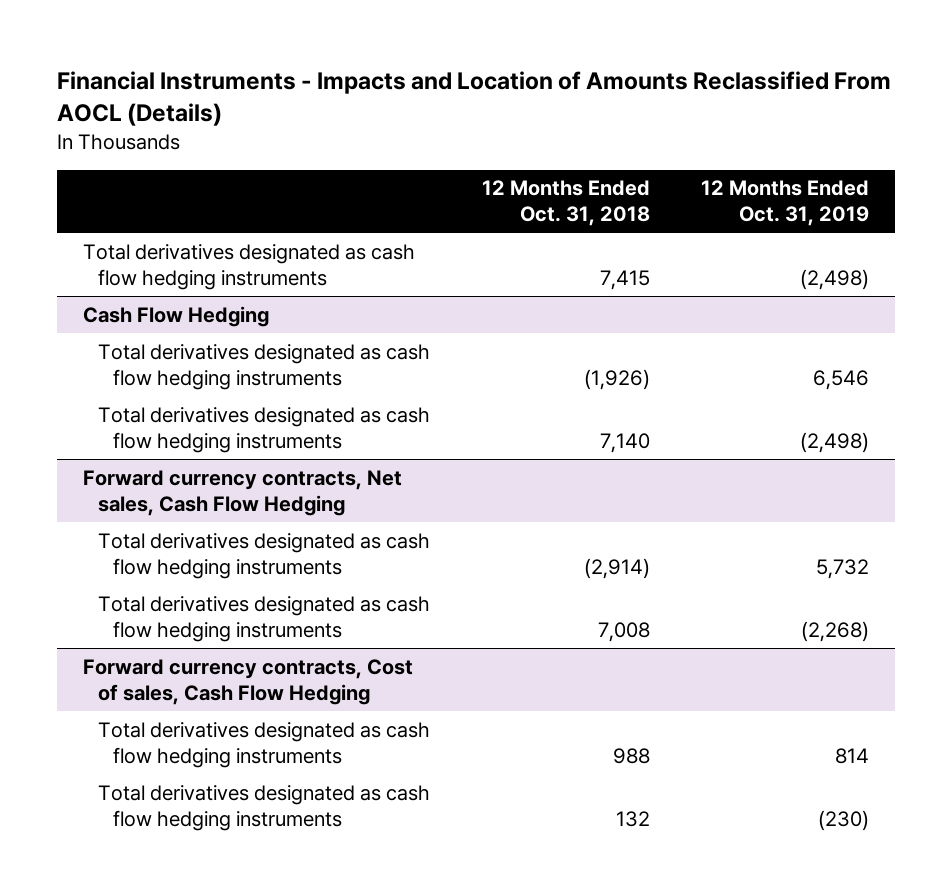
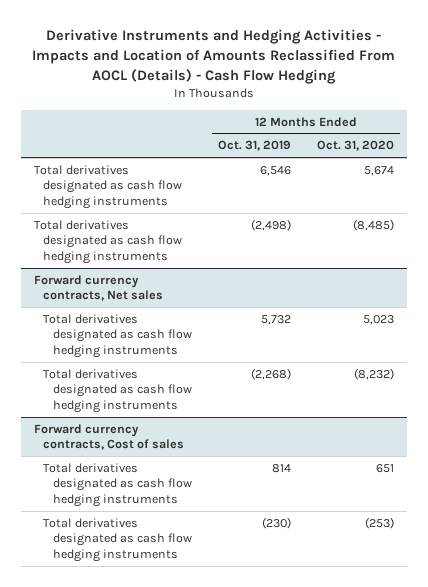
- Financial Instruments - Impacts and Location of Amounts Reclassified From AOCL (Details)
+ Derivative Instruments and Hedging Activities - Impacts and Location of Amounts Reclassified From AOCL (Details) - Cash Flow Hedging
- | 12 Months Ended Oct. 31, 2018 | 12 Months Ended Oct. 31, 2019
+ | 12 Months Ended Oct. 31, 2019 | 12 Months Ended Oct. 31, 2020
- Total derivatives designated as cash flow hedging instruments | 7,415 | (2,498)
- Cash Flow Hedging
- Forward currency contracts, Net sales, Cash Flow Hedging
+ Forward currency contracts, Net sales
- Forward currency contracts, Cost of sales, Cash Flow Hedging
+ Forward currency contracts, Cost of sales

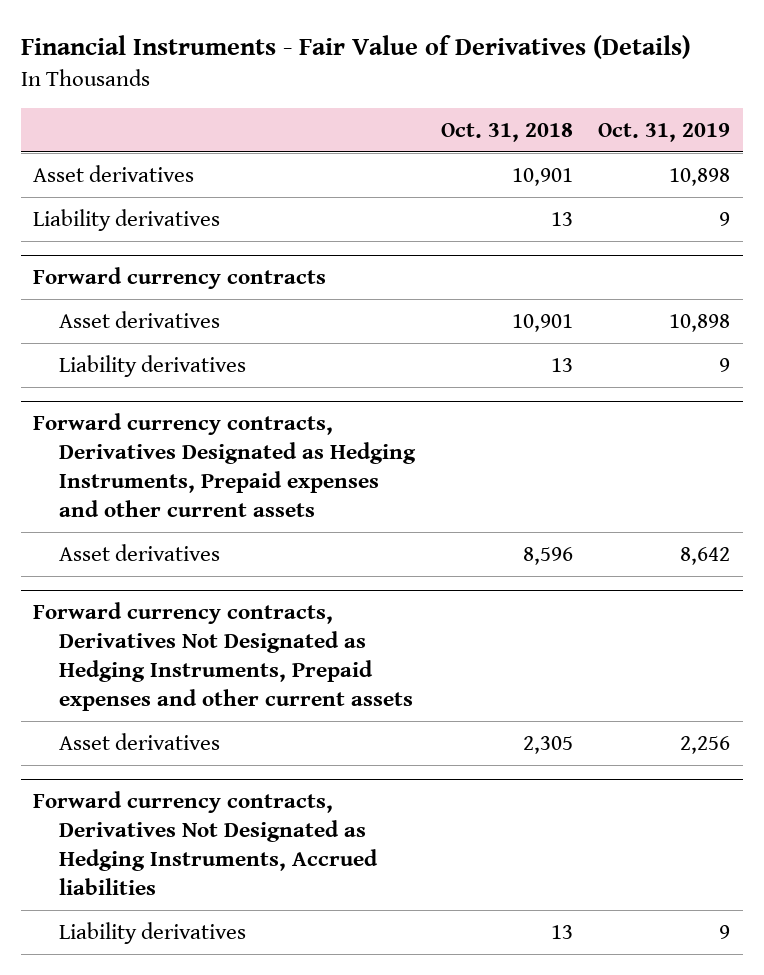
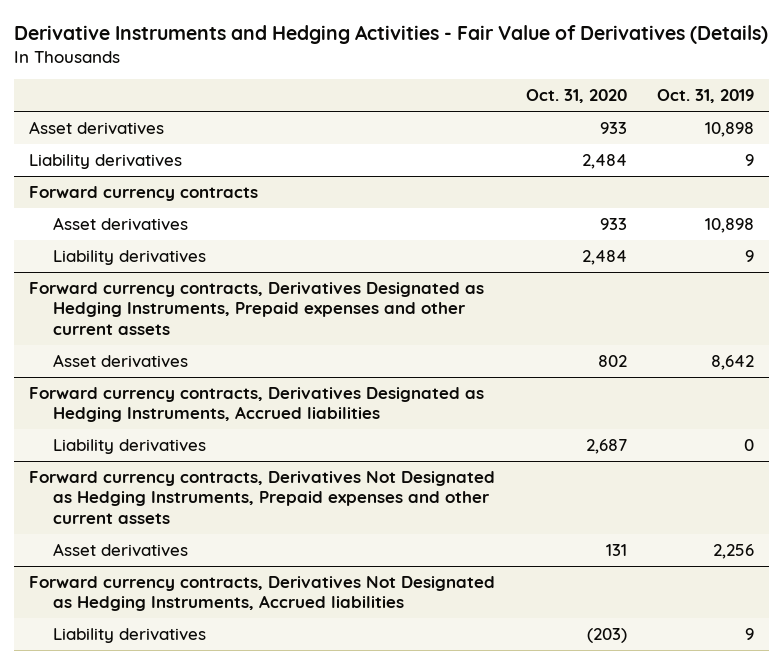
- Financial Instruments - Fair Value of Derivatives (Details)
+ Derivative Instruments and Hedging Activities - Fair Value of Derivatives (Details)
- | Oct. 31, 2018 | Oct. 31, 2019
+ | Oct. 31, 2020 | Oct. 31, 2019
+ Forward currency contracts, Derivatives Designated as Hedging Instruments, Accrued liabilities
+ Liability derivatives | 2,687 | 0

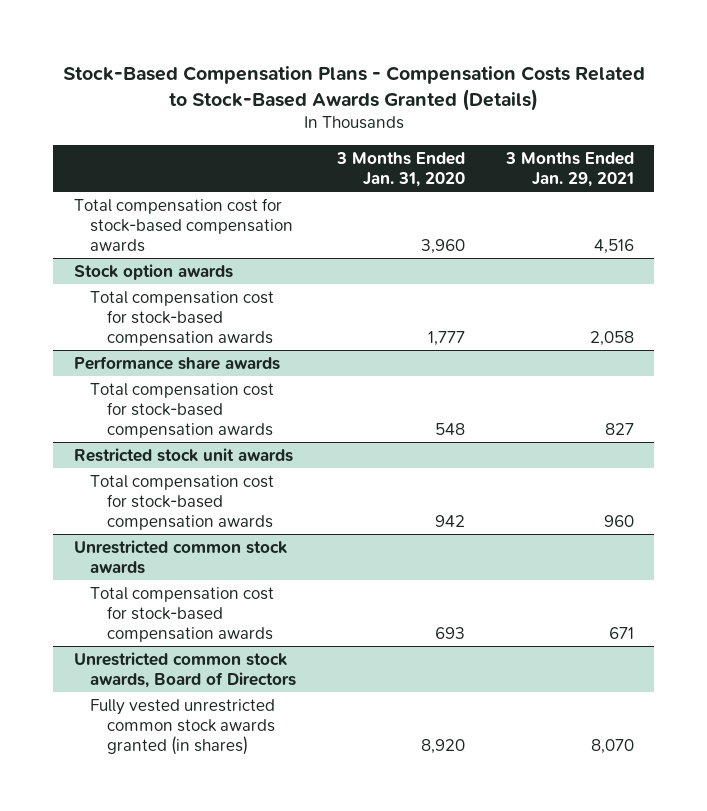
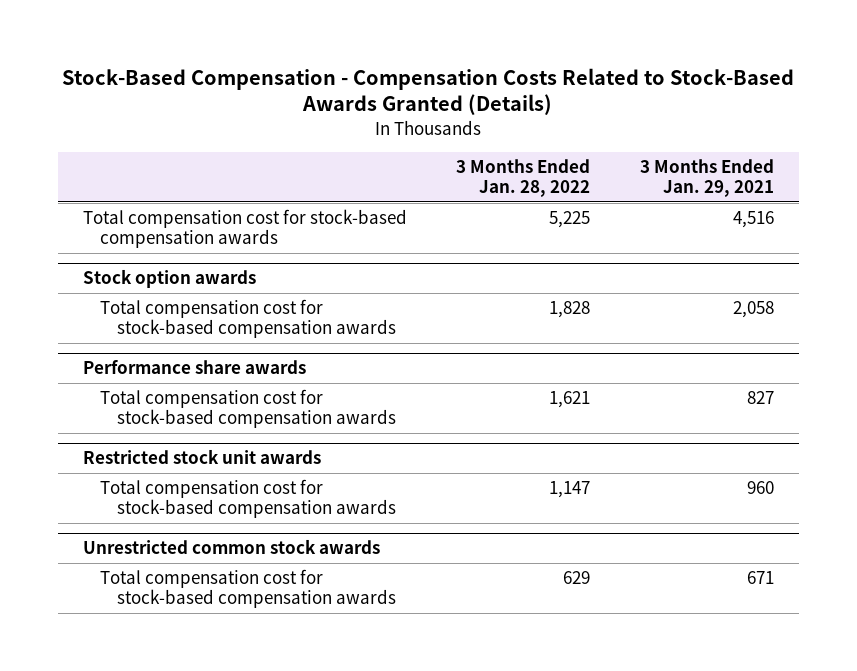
- Stock-Based Compensation Plans - Compensation Costs Related to Stock-Based Awards Granted (Details)
+ Stock-Based Compensation - Compensation Costs Related to Stock-Based Awards Granted (Details)
- | 3 Months Ended Jan. 31, 2020 | 3 Months Ended Jan. 29, 2021
+ | 3 Months Ended Jan. 28, 2022 | 3 Months Ended Jan. 29, 2021
- Unrestricted common stock awards, Board of Directors
- Fully vested unrestricted common stock awards granted (in shares) | 8,920 | 8,070

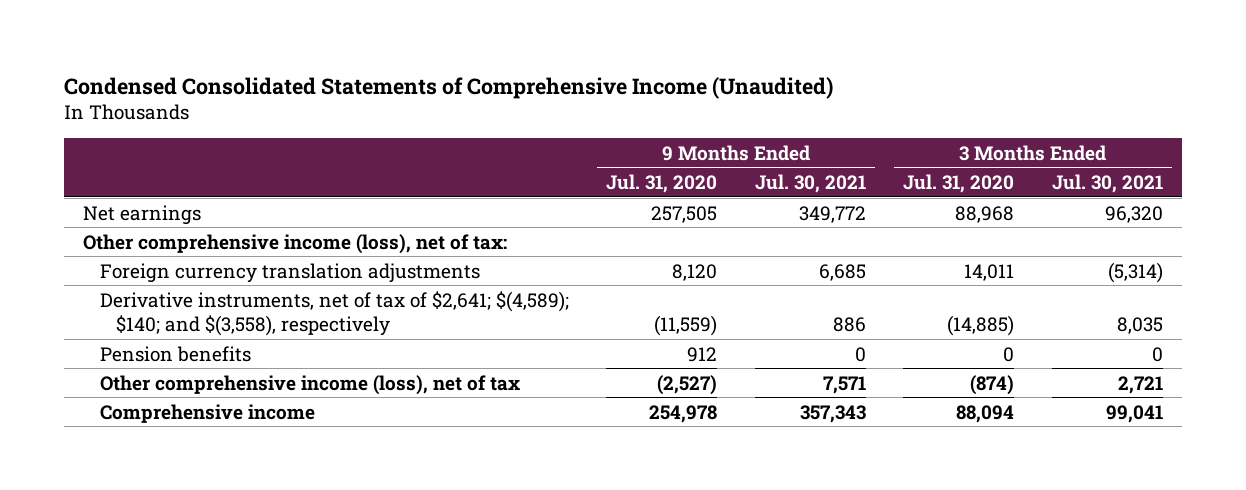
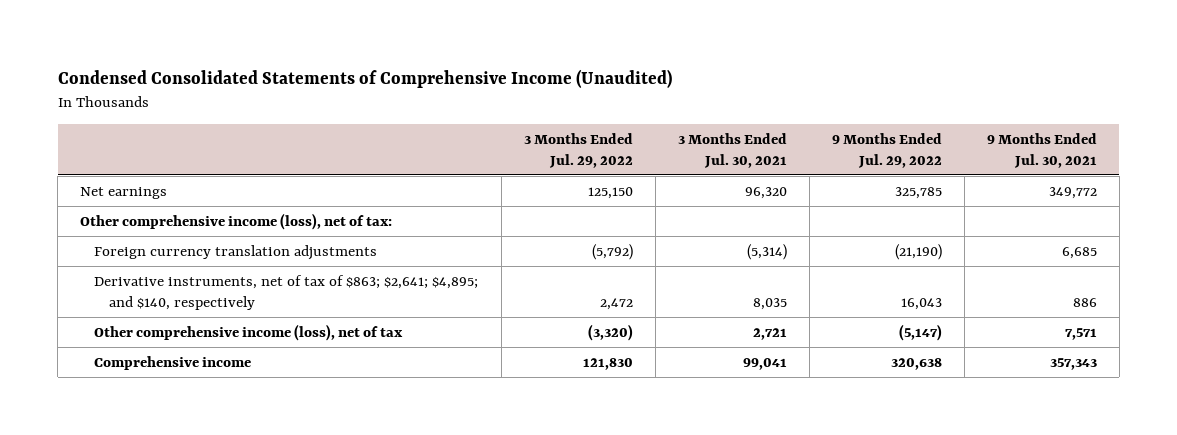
- | 9 Months Ended Jul. 31, 2020 | 9 Months Ended Jul. 30, 2021 | 3 Months Ended Jul. 31, 2020 | 3 Months Ended Jul. 30, 2021
+ | 3 Months Ended Jul. 29, 2022 | 3 Months Ended Jul. 30, 2021 | 9 Months Ended Jul. 29, 2022 | 9 Months Ended Jul. 30, 2021
- Derivative instruments, net of tax of $2,641; $(4,589); $140; and $(3,558), respectively | (11,559) | 886 | (14,885) | 8,035
- Pension benefits | 912 | 0 | 0 | 0
+ Derivative instruments, net of tax of $863; $2,641; $4,895; and $140, respectively | 2,472 | 8,035 | 16,043 | 886

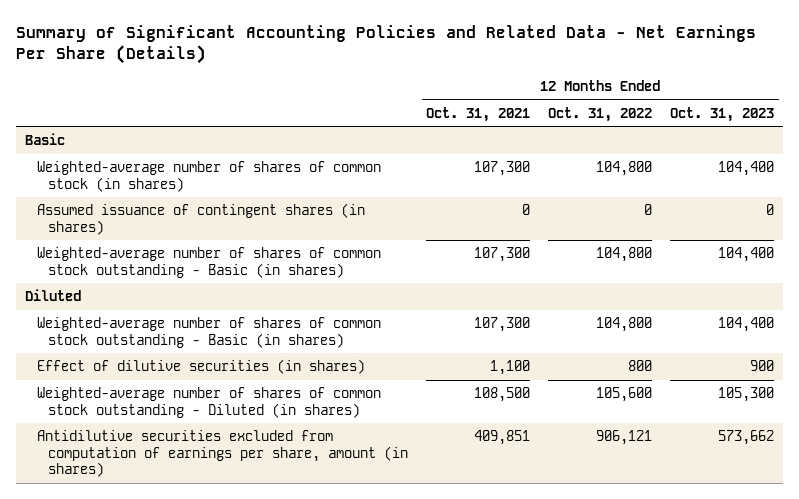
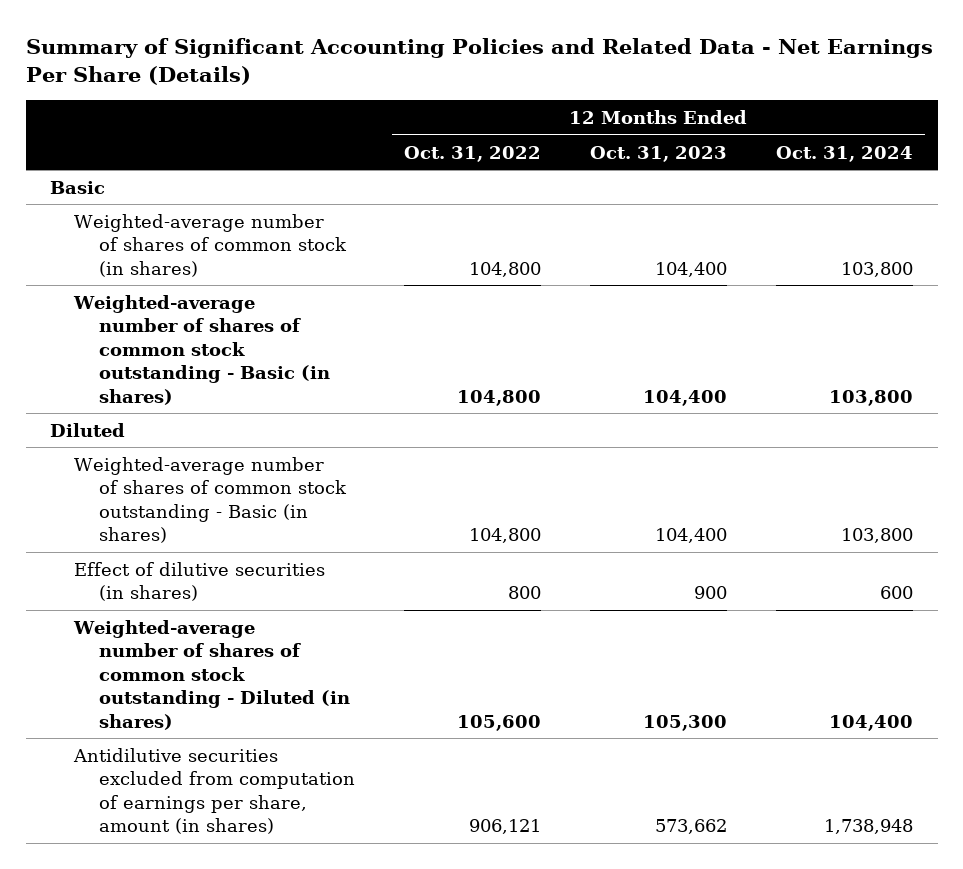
- | 12 Months Ended Oct. 31, 2021 | 12 Months Ended Oct. 31, 2022 | 12 Months Ended Oct. 31, 2023
+ | 12 Months Ended Oct. 31, 2022 | 12 Months Ended Oct. 31, 2023 | 12 Months Ended Oct. 31, 2024
- Assumed issuance of contingent shares (in shares) | 0 | 0 | 0

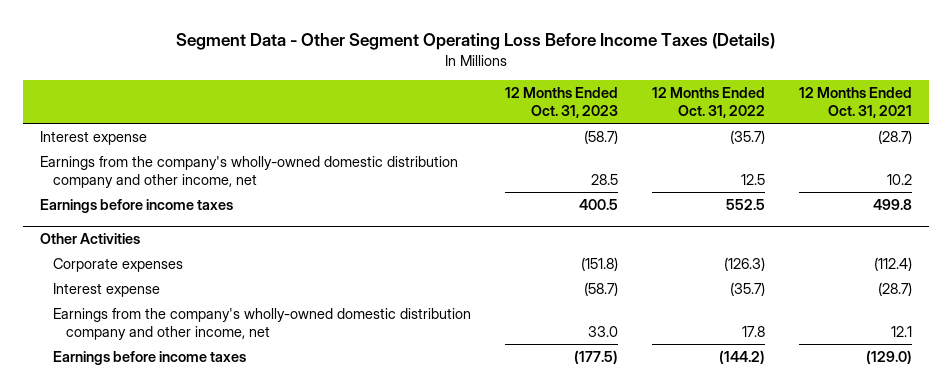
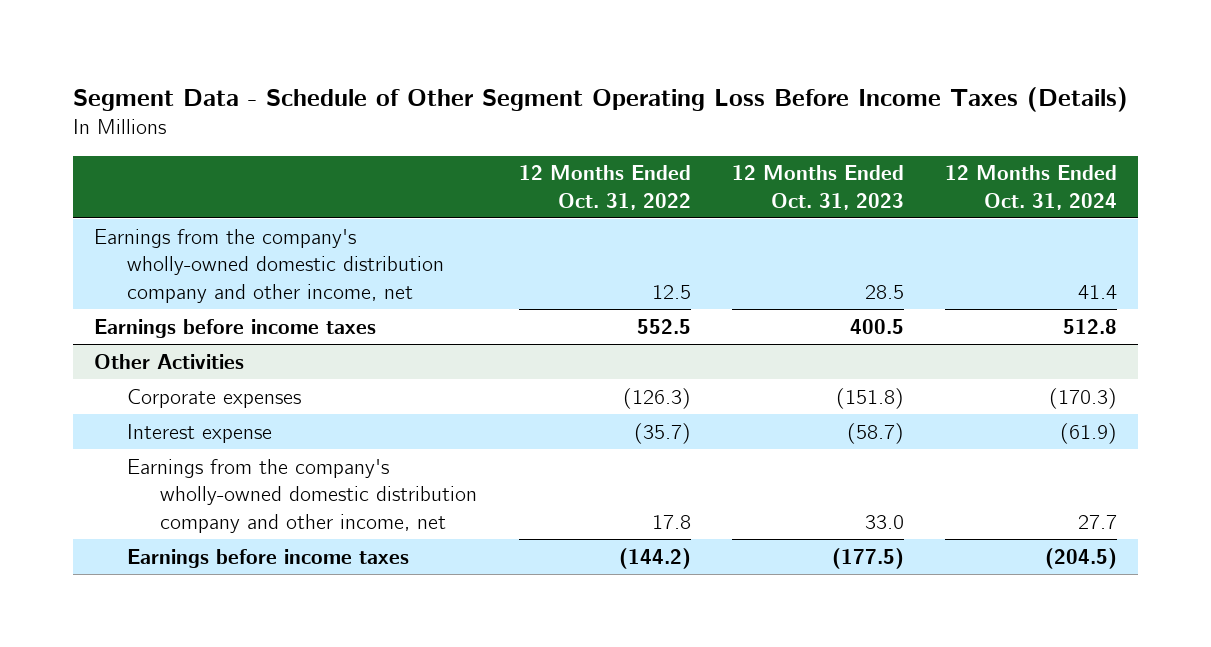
- Segment Data - Other Segment Operating Loss Before Income Taxes (Details)
+ Segment Data - Schedule of Other Segment Operating Loss Before Income Taxes (Details)
- | 12 Months Ended Oct. 31, 2023 | 12 Months Ended Oct. 31, 2022 | 12 Months Ended Oct. 31, 2021
+ | 12 Months Ended Oct. 31, 2022 | 12 Months Ended Oct. 31, 2023 | 12 Months Ended Oct. 31, 2024
- Interest expense | (58.7) | (35.7) | (28.7)

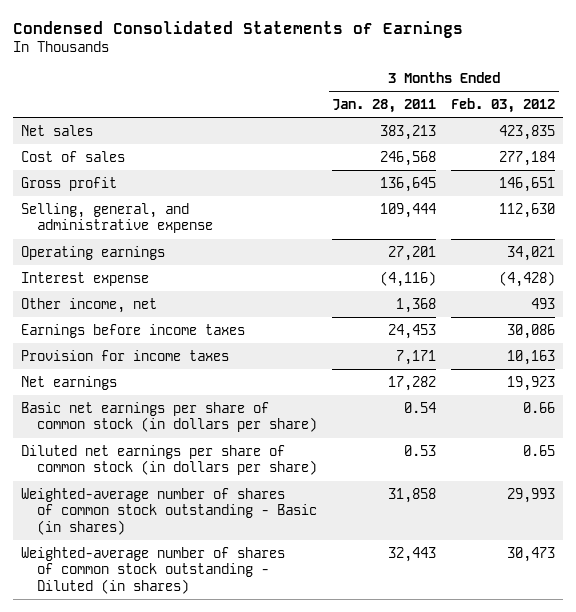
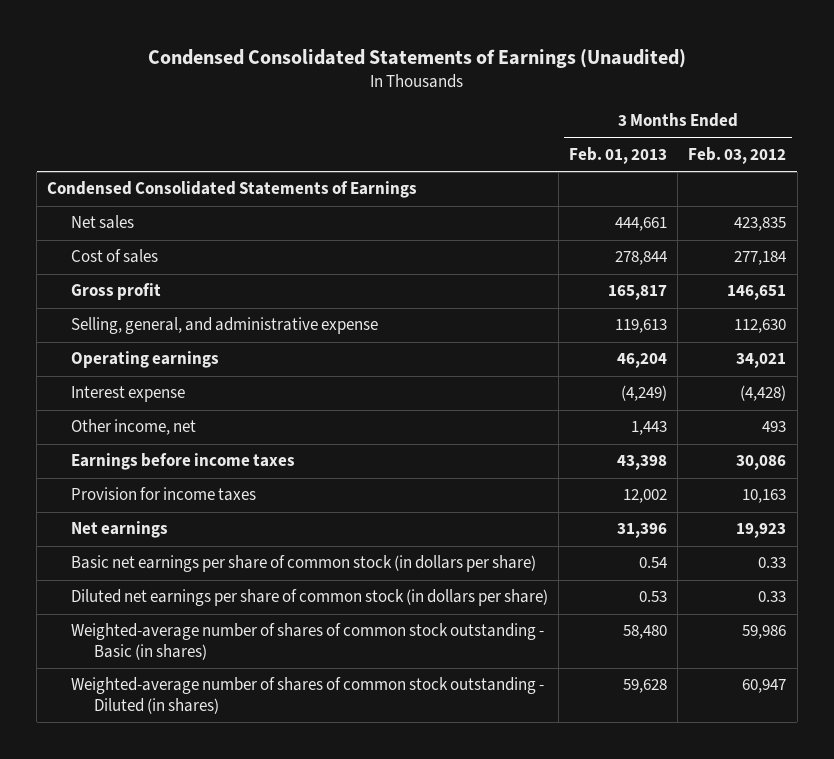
- Condensed Consolidated Statements of Earnings
+ Condensed Consolidated Statements of Earnings (Unaudited)
- | 3 Months Ended Jan. 28, 2011 | 3 Months Ended Feb. 03, 2012
+ | 3 Months Ended Feb. 01, 2013 | 3 Months Ended Feb. 03, 2012
+ Condensed Consolidated Statements of Earnings
- Basic net earnings per share of common stock (in dollars per share) | 0.54 | 0.66
- Diluted net earnings per share of common stock (in dollars per share) | 0.53 | 0.65
- Weighted-average number of shares of common stock outstanding - Basic (in shares) | 31,858 | 29,993
- Weighted-average number of shares of common stock outstanding - Diluted (in shares) | 32,443 | 30,473
+ Basic net earnings per share of common stock (in dollars per share) | 0.54 | 0.33
+ Diluted net earnings per share of common stock (in dollars per share) | 0.53 | 0.33
+ Weighted-average number of shares of common stock outstanding - Basic (in shares) | 58,480 | 59,986
+ Weighted-average number of shares of common stock outstanding - Diluted (in shares) | 59,628 | 60,947

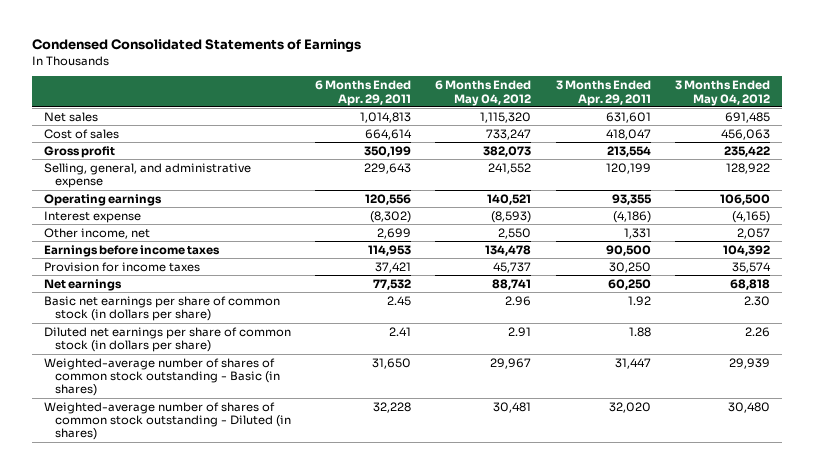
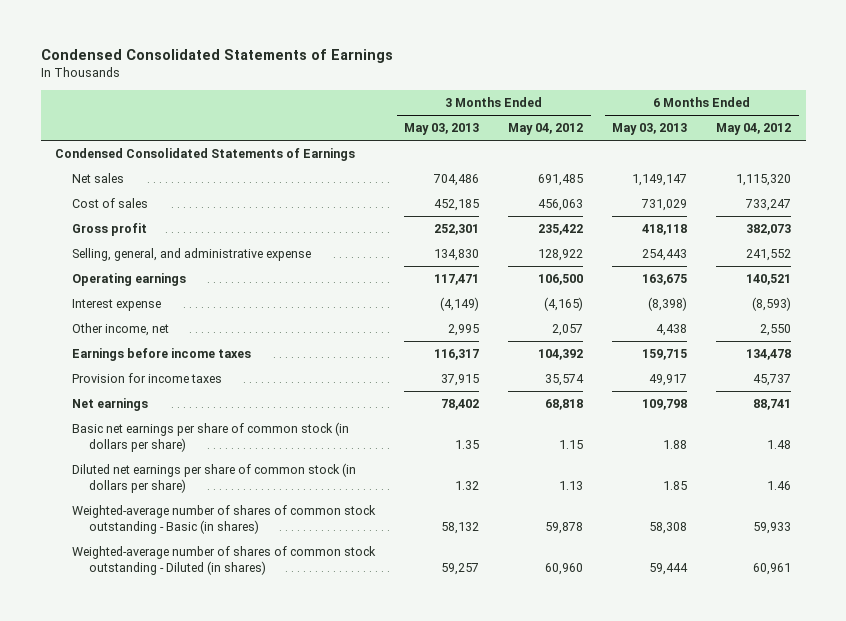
- | 6 Months Ended Apr. 29, 2011 | 6 Months Ended May 04, 2012 | 3 Months Ended Apr. 29, 2011 | 3 Months Ended May 04, 2012
+ | 3 Months Ended May 03, 2013 | 3 Months Ended May 04, 2012 | 6 Months Ended May 03, 2013 | 6 Months Ended May 04, 2012
+ Condensed Consolidated Statements of Earnings
- Basic net earnings per share of common stock (in dollars per share) | 2.45 | 2.96 | 1.92 | 2.30
- Diluted net earnings per share of common stock (in dollars per share) | 2.41 | 2.91 | 1.88 | 2.26
- Weighted-average number of shares of common stock outstanding - Basic (in shares) | 31,650 | 29,967 | 31,447 | 29,939
- Weighted-average number of shares of common stock outstanding - Diluted (in shares) | 32,228 | 30,481 | 32,020 | 30,480
+ Basic net earnings per share of common stock (in dollars per share) | 1.35 | 1.15 | 1.88 | 1.48
+ Diluted net earnings per share of common stock (in dollars per share) | 1.32 | 1.13 | 1.85 | 1.46
+ Weighted-average number of shares of common stock outstanding - Basic (in shares) | 58,132 | 59,878 | 58,308 | 59,933
+ Weighted-average number of shares of common stock outstanding - Diluted (in shares) | 59,257 | 60,960 | 59,444 | 60,961

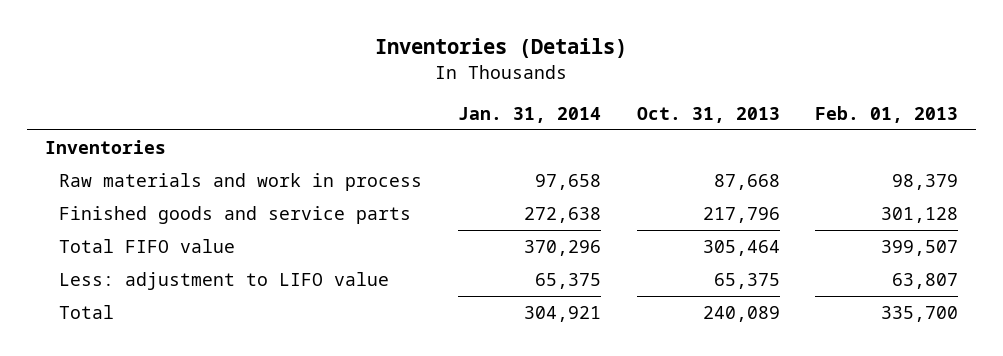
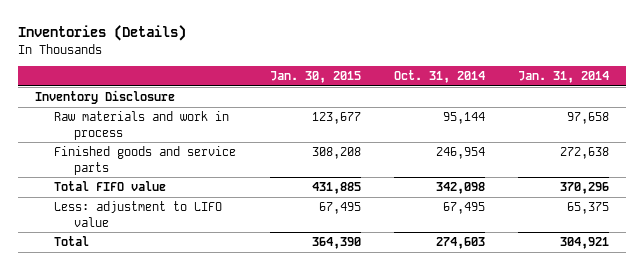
- | Jan. 31, 2014 | Oct. 31, 2013 | Feb. 01, 2013
+ | Jan. 30, 2015 | Oct. 31, 2014 | Jan. 31, 2014
- Inventories
+ Inventory Disclosure

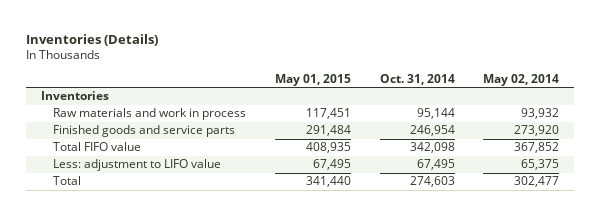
- | Jan. 30, 2015 | Oct. 31, 2014 | Jan. 31, 2014
+ | May 01, 2015 | Oct. 31, 2014 | May 02, 2014
- Inventory Disclosure
+ Inventories

